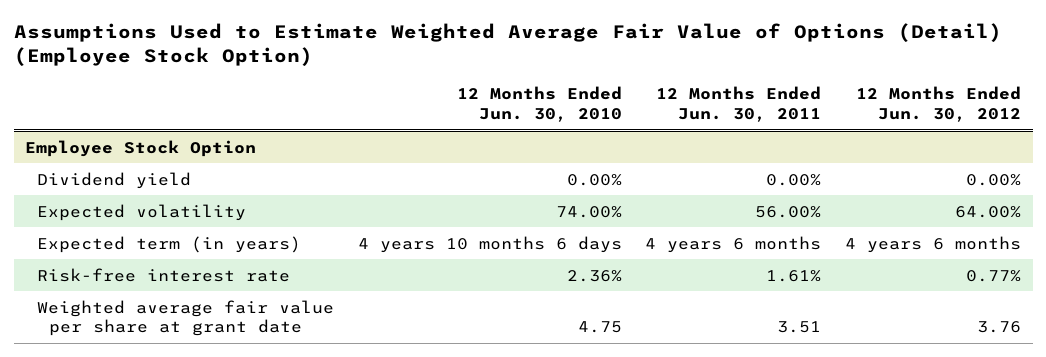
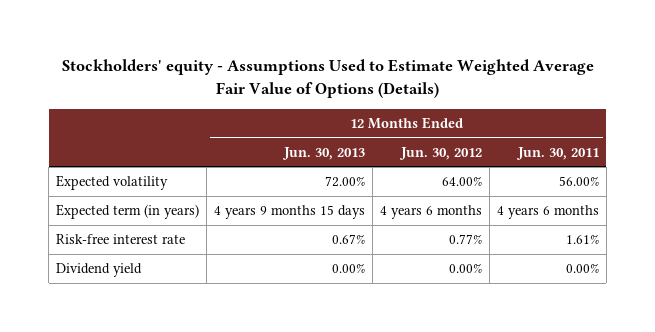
- Assumptions Used to Estimate Weighted Average Fair Value of Options (Detail) (Employee Stock Option)
+ Stockholders' equity - Assumptions Used to Estimate Weighted Average Fair Value of Options (Details)
- | 12 Months Ended Jun. 30, 2010 | 12 Months Ended Jun. 30, 2011 | 12 Months Ended Jun. 30, 2012
+ | 12 Months Ended Jun. 30, 2013 | 12 Months Ended Jun. 30, 2012 | 12 Months Ended Jun. 30, 2011
- Employee Stock Option
- Dividend yield | 0.00% | 0.00% | 0.00%
- Weighted average fair value per share at grant date | 4.75 | 3.51 | 3.76
+ Dividend yield | 0.00% | 0.00% | 0.00%

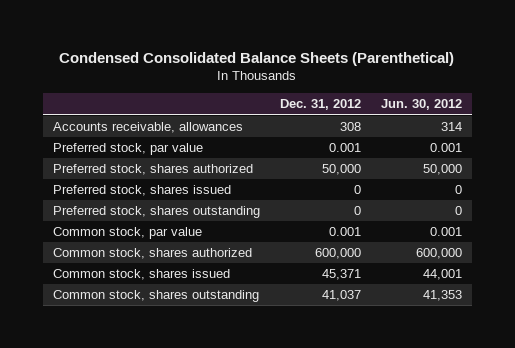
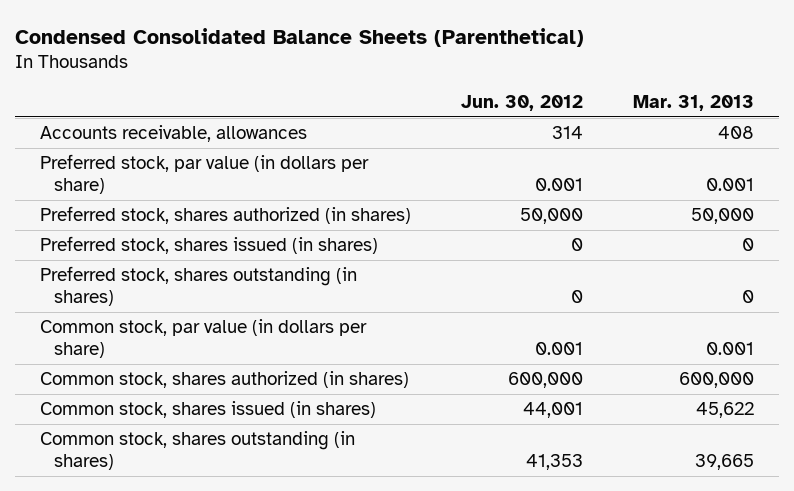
- | Dec. 31, 2012 | Jun. 30, 2012
+ | Jun. 30, 2012 | Mar. 31, 2013
- Preferred stock, par value | 0.001 | 0.001
- Preferred stock, shares authorized | 50,000 | 50,000
- Preferred stock, shares issued | 0 | 0
- Preferred stock, shares outstanding | 0 | 0
- Common stock, par value | 0.001 | 0.001
- Common stock, shares authorized | 600,000 | 600,000
- Common stock, shares issued | 45,371 | 44,001
- Common stock, shares outstanding | 41,037 | 41,353
+ Preferred stock, par value (in dollars per share) | 0.001 | 0.001
+ Preferred stock, shares authorized (in shares) | 50,000 | 50,000
+ Preferred stock, shares issued (in shares) | 0 | 0
+ Preferred stock, shares outstanding (in shares) | 0 | 0
+ Common stock, par value (in dollars per share) | 0.001 | 0.001
+ Common stock, shares authorized (in shares) | 600,000 | 600,000
+ Common stock, shares issued (in shares) | 44,001 | 45,622
+ Common stock, shares outstanding (in shares) | 41,353 | 39,665

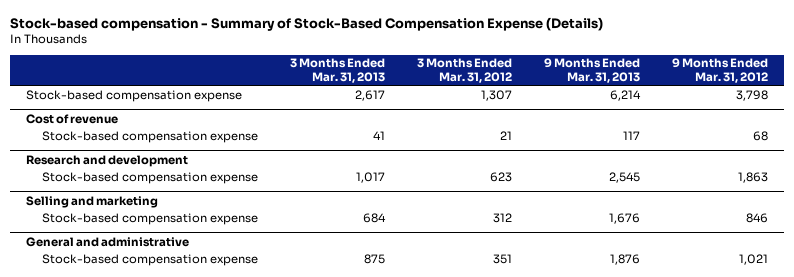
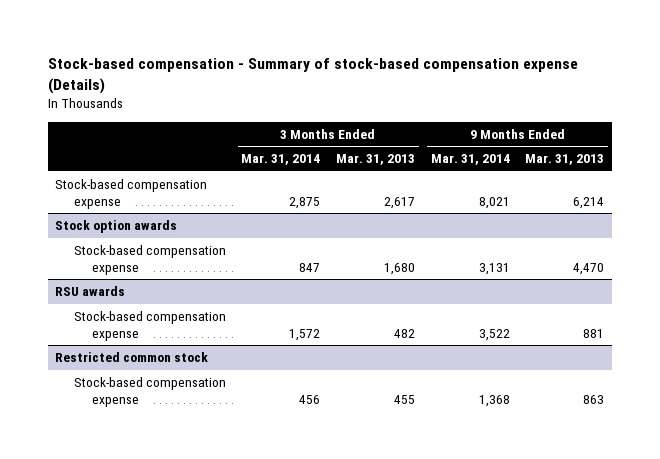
- Stock-based compensation - Summary of Stock-Based Compensation Expense (Details)
+ Stock-based compensation - Summary of stock-based compensation expense (Details)
- | 3 Months Ended Mar. 31, 2013 | 3 Months Ended Mar. 31, 2012 | 9 Months Ended Mar. 31, 2013 | 9 Months Ended Mar. 31, 2012
+ | 3 Months Ended Mar. 31, 2014 | 3 Months Ended Mar. 31, 2013 | 9 Months Ended Mar. 31, 2014 | 9 Months Ended Mar. 31, 2013
- Cost of revenue
- Stock-based compensation expense | 41 | 21 | 117 | 68
- Research and development
- Stock-based compensation expense | 1,017 | 623 | 2,545 | 1,863
- Selling and marketing
- Stock-based compensation expense | 684 | 312 | 1,676 | 846
- General and administrative
- Stock-based compensation expense | 875 | 351 | 1,876 | 1,021
+ Stock option awards
+ Stock-based compensation expense | 847 | 1,680 | 3,131 | 4,470
+ RSU awards
+ Stock-based compensation expense | 1,572 | 482 | 3,522 | 881
+ Restricted common stock
+ Stock-based compensation expense | 456 | 455 | 1,368 | 863

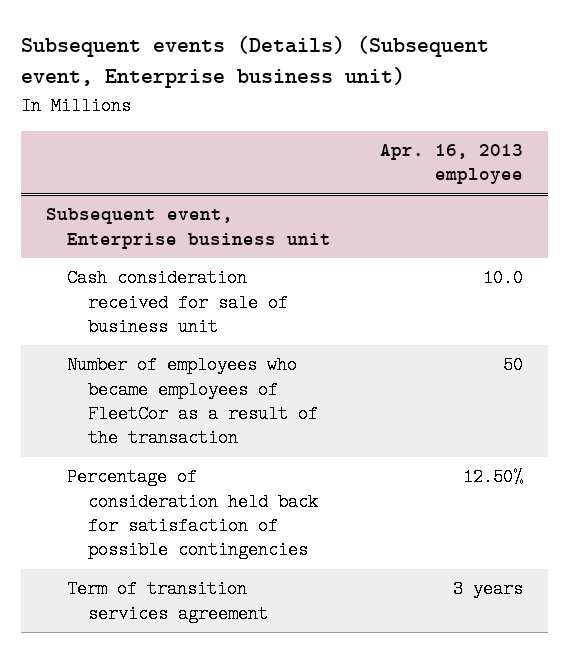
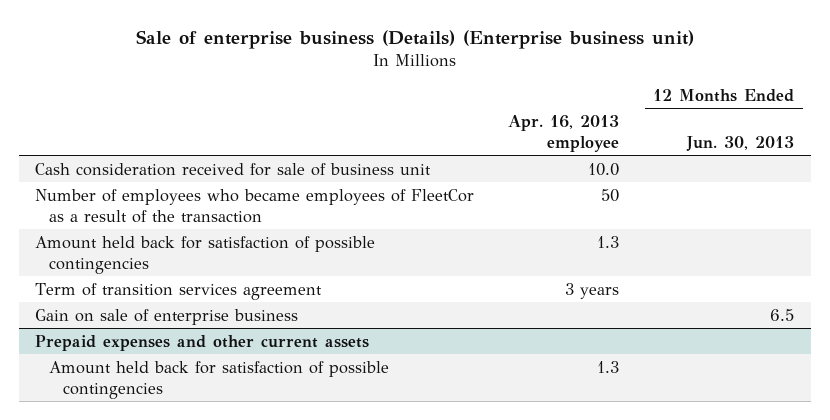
- Subsequent events (Details) (Subsequent event, Enterprise business unit)
+ Sale of enterprise business (Details) (Enterprise business unit)
- | Apr. 16, 2013 employee
+ | Apr. 16, 2013 employee | 12 Months Ended Jun. 30, 2013
- Subsequent event, Enterprise business unit
- Percentage of consideration held back for satisfaction of possible contingencies | 12.50%
+ Amount held back for satisfaction of possible contingencies | 1.3 |
+ Gain on sale of enterprise business | | 6.5
+ Prepaid expenses and other current assets
+ Amount held back for satisfaction of possible contingencies | 1.3 |

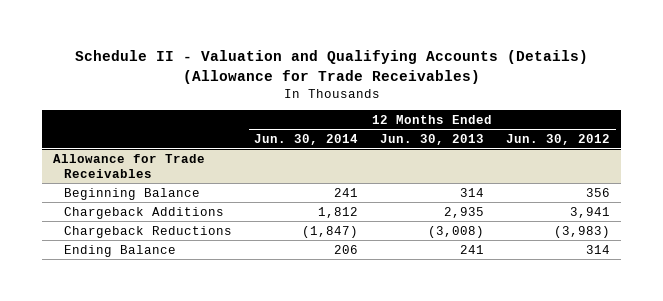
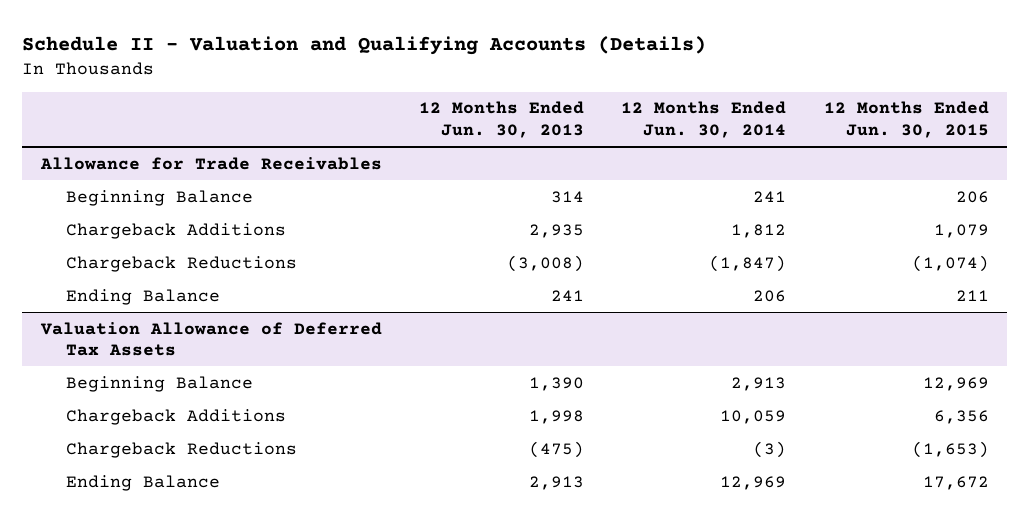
- Schedule II - Valuation and Qualifying Accounts (Details) (Allowance for Trade Receivables)
+ Schedule II - Valuation and Qualifying Accounts (Details)
- | 12 Months Ended Jun. 30, 2014 | 12 Months Ended Jun. 30, 2013 | 12 Months Ended Jun. 30, 2012
+ | 12 Months Ended Jun. 30, 2013 | 12 Months Ended Jun. 30, 2014 | 12 Months Ended Jun. 30, 2015
+ Valuation Allowance of Deferred Tax Assets
+ Beginning Balance | 1,390 | 2,913 | 12,969
+ Chargeback Additions | 1,998 | 10,059 | 6,356
+ Chargeback Reductions | (475) | (3) | (1,653)
+ Ending Balance | 2,913 | 12,969 | 17,672

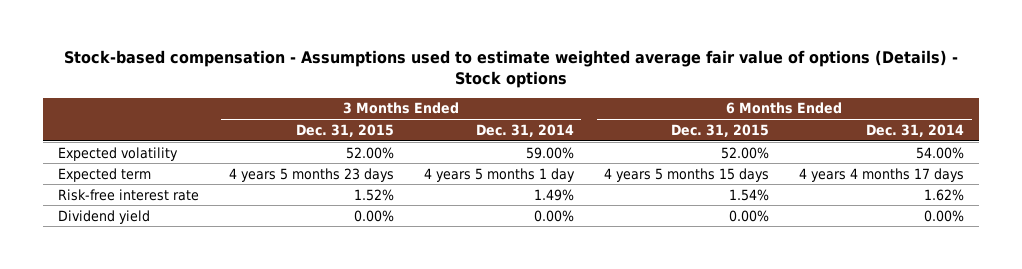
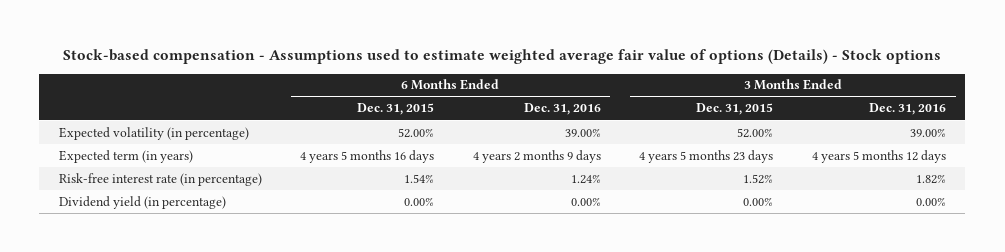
- | 3 Months Ended Dec. 31, 2015 | 3 Months Ended Dec. 31, 2014 | 6 Months Ended Dec. 31, 2015 | 6 Months Ended Dec. 31, 2014
+ | 6 Months Ended Dec. 31, 2015 | 6 Months Ended Dec. 31, 2016 | 3 Months Ended Dec. 31, 2015 | 3 Months Ended Dec. 31, 2016
- Expected volatility | 52.00% | 59.00% | 52.00% | 54.00%
- Expected term | 4 years 5 months 23 days | 4 years 5 months 1 day | 4 years 5 months 15 days | 4 years 4 months 17 days
- Risk-free interest rate | 1.52% | 1.49% | 1.54% | 1.62%
- Dividend yield | 0.00% | 0.00% | 0.00% | 0.00%
+ Expected volatility (in percentage) | 52.00% | 39.00% | 52.00% | 39.00%
+ Expected term (in years) | 4 years 5 months 16 days | 4 years 2 months 9 days | 4 years 5 months 23 days | 4 years 5 months 12 days
+ Risk-free interest rate (in percentage) | 1.54% | 1.24% | 1.52% | 1.82%
+ Dividend yield (in percentage) | 0.00% | 0.00% | 0.00% | 0.00%

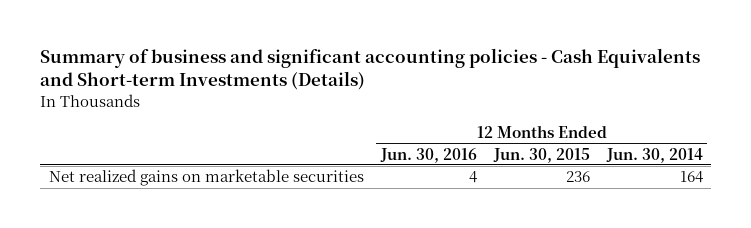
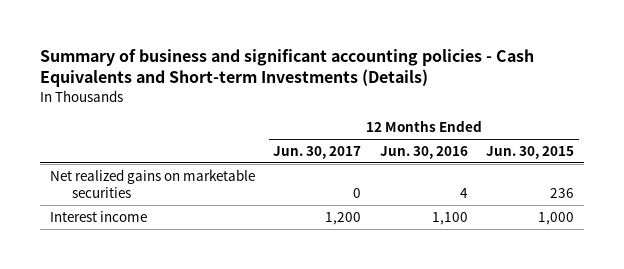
- | 12 Months Ended Jun. 30, 2016 | 12 Months Ended Jun. 30, 2015 | 12 Months Ended Jun. 30, 2014
+ | 12 Months Ended Jun. 30, 2017 | 12 Months Ended Jun. 30, 2016 | 12 Months Ended Jun. 30, 2015
+ Interest income | 1,200 | 1,100 | 1,000

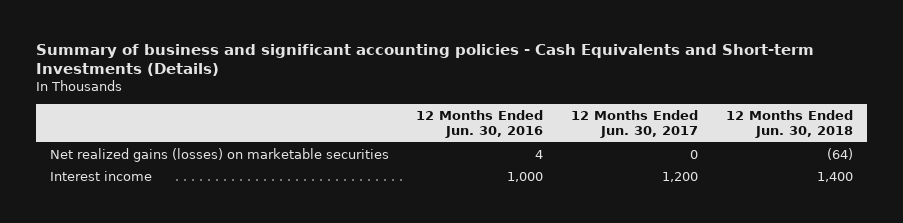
- | 12 Months Ended Jun. 30, 2017 | 12 Months Ended Jun. 30, 2016 | 12 Months Ended Jun. 30, 2015
+ | 12 Months Ended Jun. 30, 2016 | 12 Months Ended Jun. 30, 2017 | 12 Months Ended Jun. 30, 2018
- Net realized gains on marketable securities | 0 | 4 | 236
- Interest income | 1,200 | 1,100 | 1,000
+ Net realized gains (losses) on marketable securities | 4 | 0 | (64)
+ Interest income | 1,000 | 1,200 | 1,400

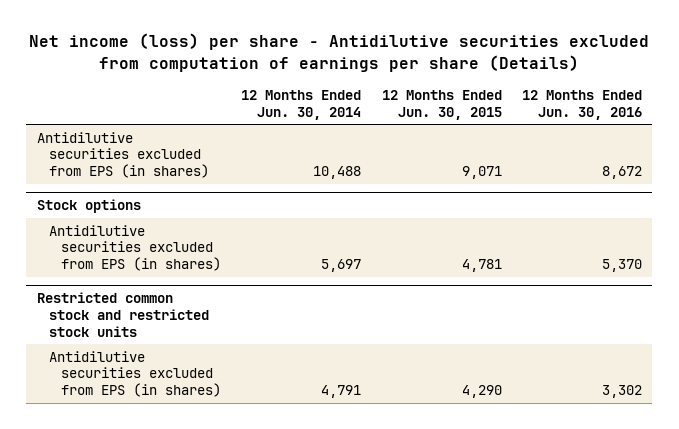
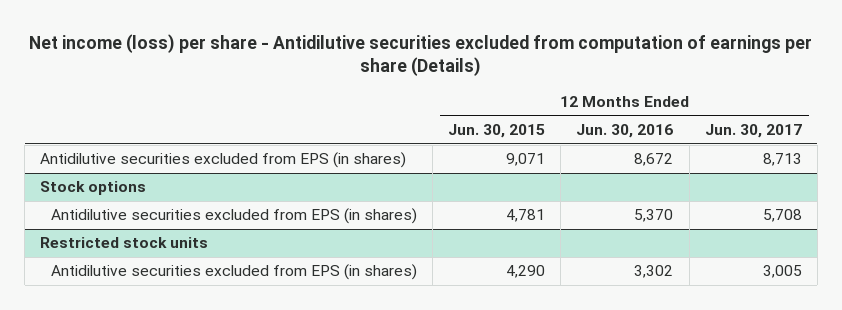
- | 12 Months Ended Jun. 30, 2014 | 12 Months Ended Jun. 30, 2015 | 12 Months Ended Jun. 30, 2016
+ | 12 Months Ended Jun. 30, 2015 | 12 Months Ended Jun. 30, 2016 | 12 Months Ended Jun. 30, 2017
- Restricted common stock and restricted stock units
+ Restricted stock units

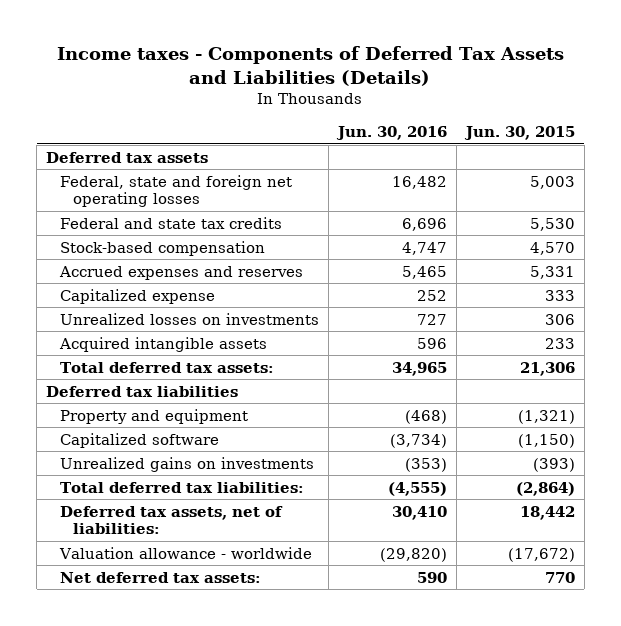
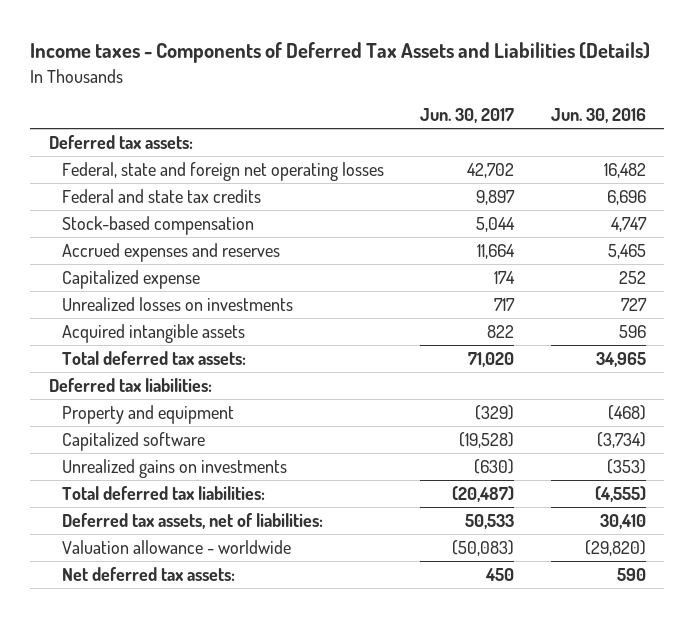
- | Jun. 30, 2016 | Jun. 30, 2015
+ | Jun. 30, 2017 | Jun. 30, 2016
- Deferred tax assets
+ Deferred tax assets:
- Deferred tax liabilities
+ Deferred tax liabilities:

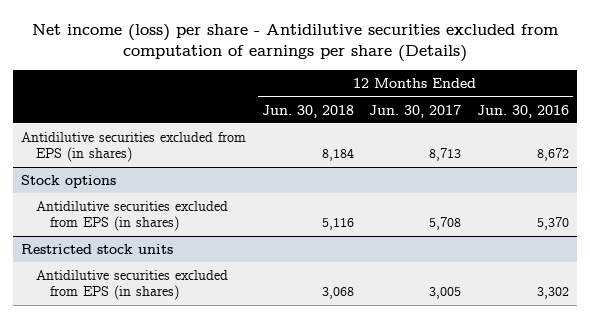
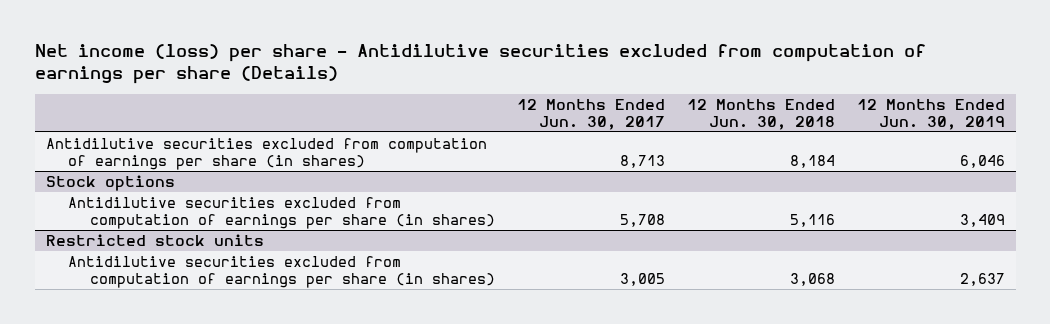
- | 12 Months Ended Jun. 30, 2018 | 12 Months Ended Jun. 30, 2017 | 12 Months Ended Jun. 30, 2016
+ | 12 Months Ended Jun. 30, 2017 | 12 Months Ended Jun. 30, 2018 | 12 Months Ended Jun. 30, 2019
- Antidilutive securities excluded from EPS (in shares) | 8,184 | 8,713 | 8,672
+ Antidilutive securities excluded from computation of earnings per share (in shares) | 8,713 | 8,184 | 6,046
@ Stock options
- Antidilutive securities excluded from EPS (in shares) | 5,116 | 5,708 | 5,370
+ Antidilutive securities excluded from computation of earnings per share (in shares) | 5,708 | 5,116 | 3,409
@ Restricted stock units
- Antidilutive securities excluded from EPS (in shares) | 3,068 | 3,005 | 3,302
+ Antidilutive securities excluded from computation of earnings per share (in shares) | 3,005 | 3,068 | 2,637

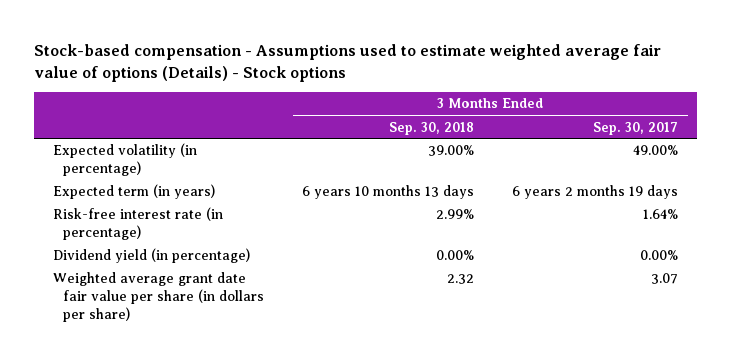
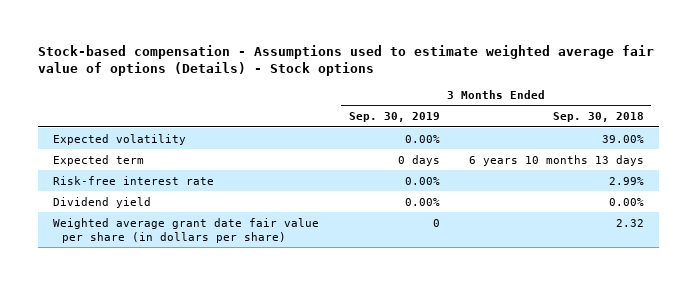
- | 3 Months Ended Sep. 30, 2018 | 3 Months Ended Sep. 30, 2017
+ | 3 Months Ended Sep. 30, 2019 | 3 Months Ended Sep. 30, 2018
- Expected volatility (in percentage) | 39.00% | 49.00%
- Expected term (in years) | 6 years 10 months 13 days | 6 years 2 months 19 days
- Risk-free interest rate (in percentage) | 2.99% | 1.64%
- Dividend yield (in percentage) | 0.00% | 0.00%
+ Expected volatility | 0.00% | 39.00%
+ Expected term | 0 days | 6 years 10 months 13 days
+ Risk-free interest rate | 0.00% | 2.99%
+ Dividend yield | 0.00% | 0.00%

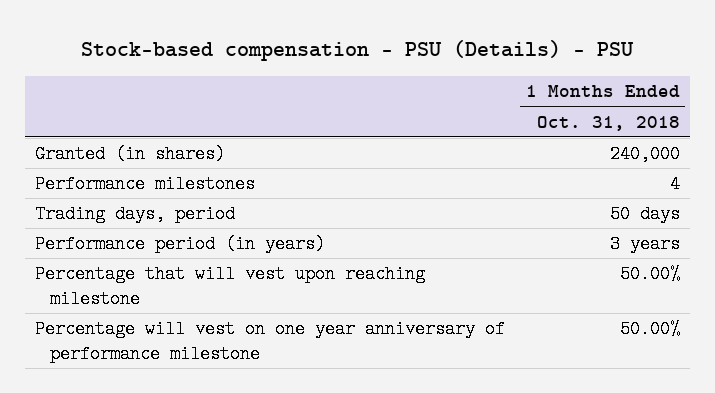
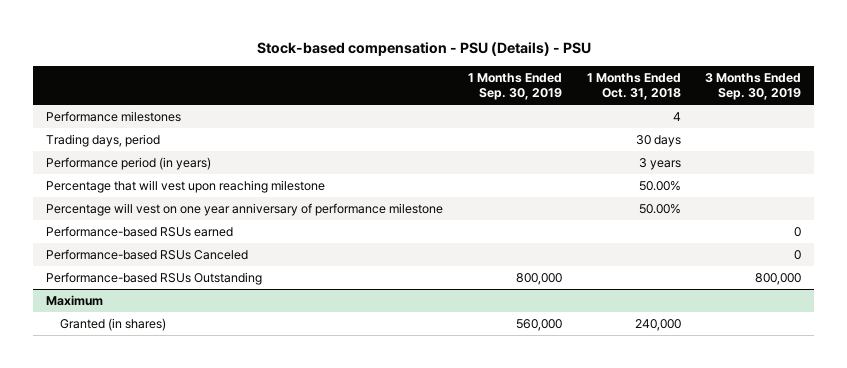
- | 1 Months Ended Oct. 31, 2018
+ | 1 Months Ended Sep. 30, 2019 | 1 Months Ended Oct. 31, 2018 | 3 Months Ended Sep. 30, 2019
- Granted (in shares) | 240,000
- Trading days, period | 50 days
+ Trading days, period | | 30 days |
+ Performance-based RSUs earned | | | 0
+ Performance-based RSUs Canceled | | | 0
+ Performance-based RSUs Outstanding | 800,000 | | 800,000
+ Maximum
+ Granted (in shares) | 560,000 | 240,000 |

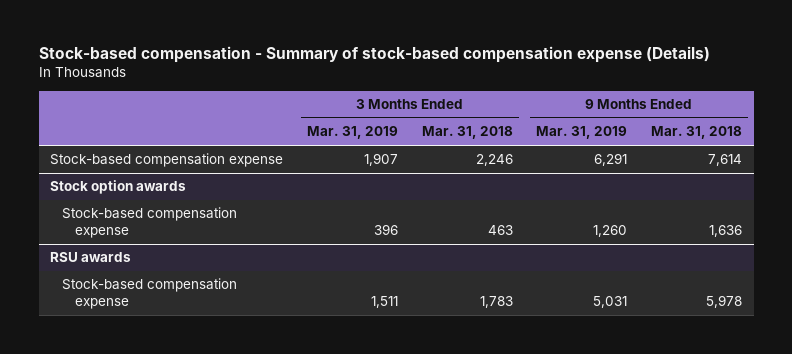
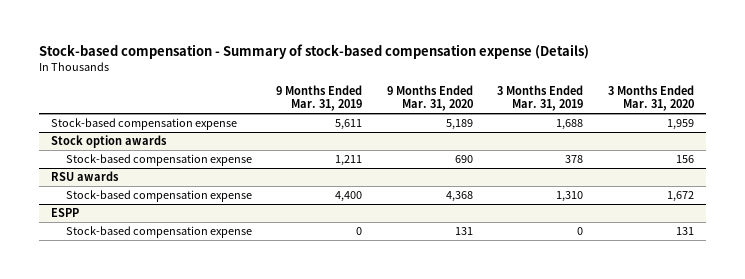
- | 3 Months Ended Mar. 31, 2019 | 3 Months Ended Mar. 31, 2018 | 9 Months Ended Mar. 31, 2019 | 9 Months Ended Mar. 31, 2018
+ | 9 Months Ended Mar. 31, 2019 | 9 Months Ended Mar. 31, 2020 | 3 Months Ended Mar. 31, 2019 | 3 Months Ended Mar. 31, 2020
- Stock-based compensation expense | 1,907 | 2,246 | 6,291 | 7,614
+ Stock-based compensation expense | 5,611 | 5,189 | 1,688 | 1,959
@ Stock option awards
- Stock-based compensation expense | 396 | 463 | 1,260 | 1,636
+ Stock-based compensation expense | 1,211 | 690 | 378 | 156
@ RSU awards
- Stock-based compensation expense | 1,511 | 1,783 | 5,031 | 5,978
+ Stock-based compensation expense | 4,400 | 4,368 | 1,310 | 1,672
+ ESPP
+ Stock-based compensation expense | 0 | 131 | 0 | 131

